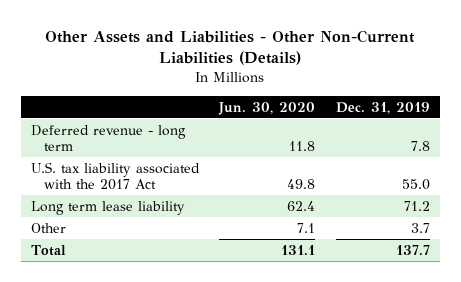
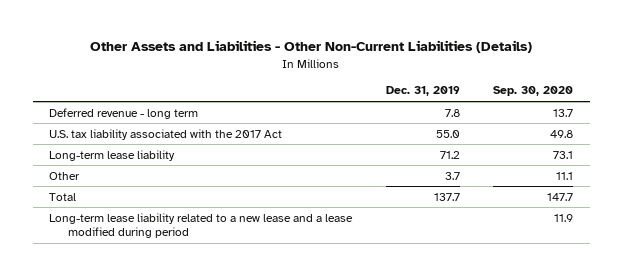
- | Jun. 30, 2020 | Dec. 31, 2019
+ | Dec. 31, 2019 | Sep. 30, 2020
- Long term lease liability | 62.4 | 71.2
+ Long-term lease liability | 71.2 | 73.1
+ Long-term lease liability related to a new lease and a lease modified during period | | 11.9

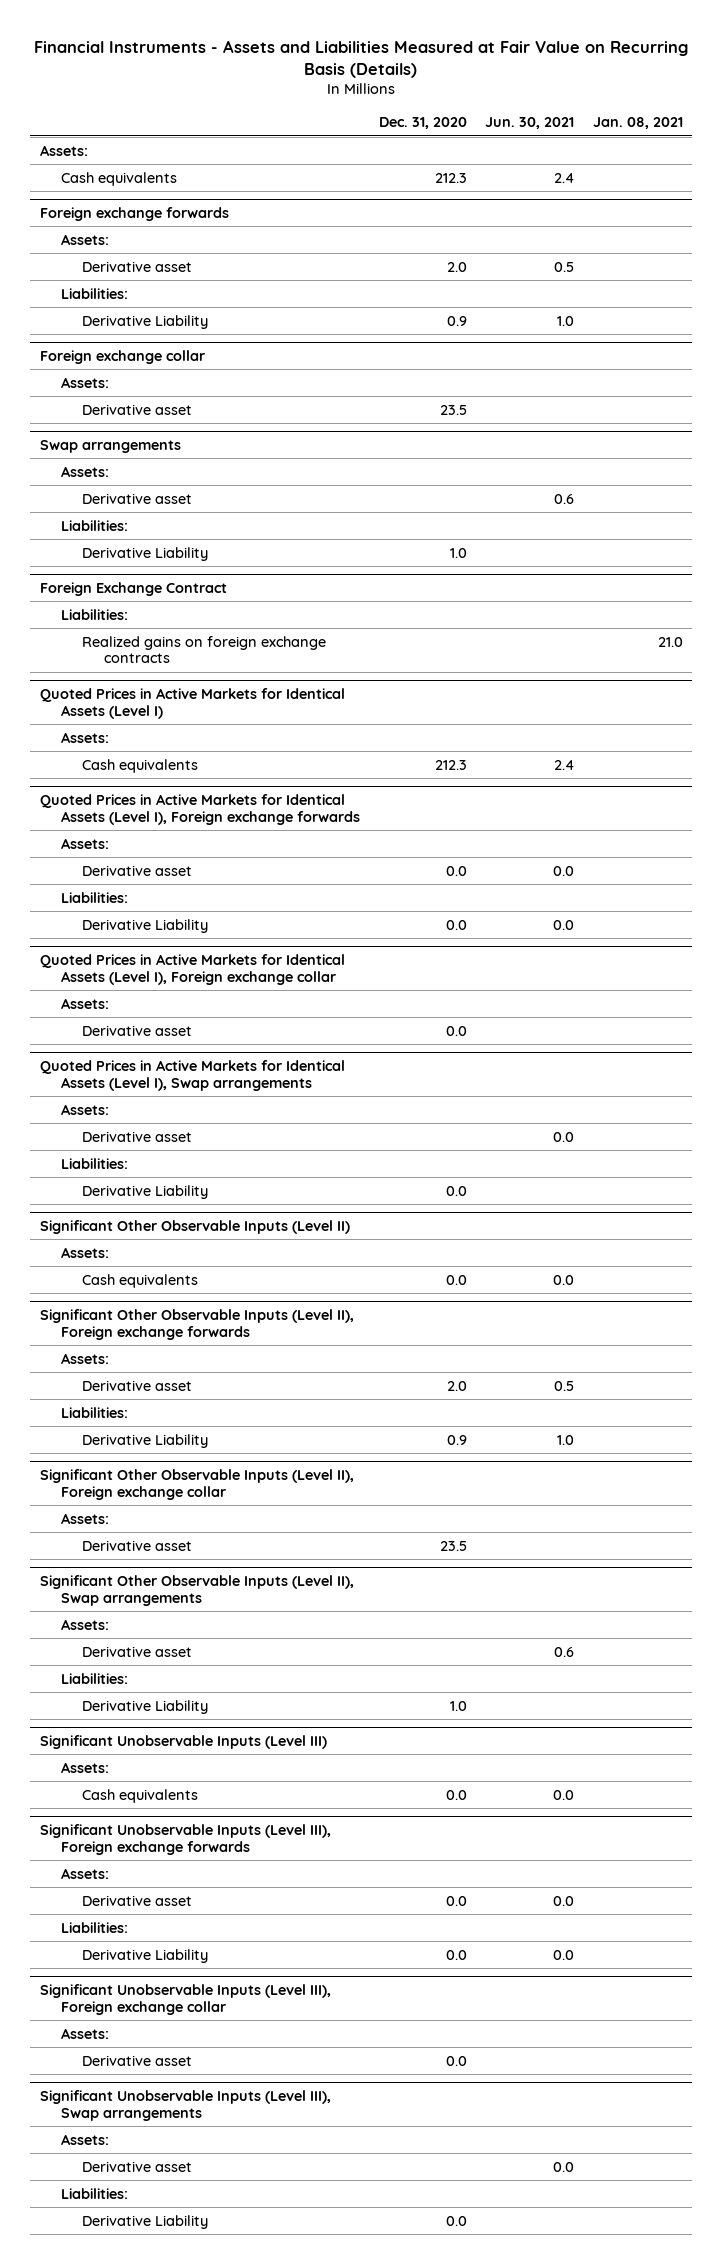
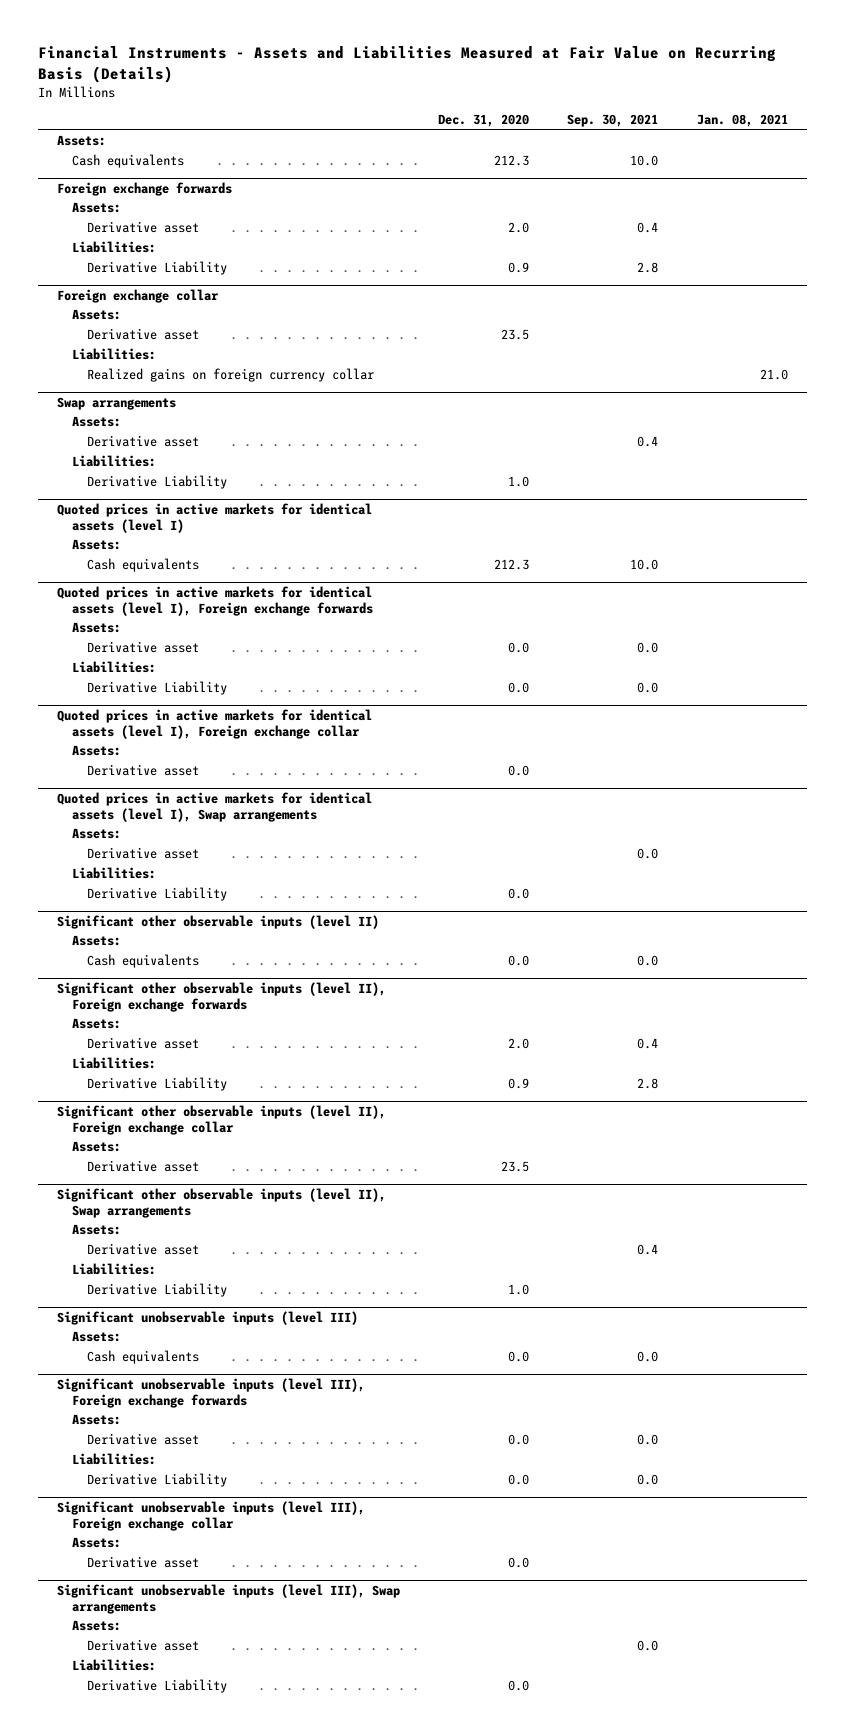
- | Dec. 31, 2020 | Jun. 30, 2021 | Jan. 08, 2021
+ | Dec. 31, 2020 | Sep. 30, 2021 | Jan. 08, 2021
@ Foreign exchange collar
+ Liabilities:
+ Realized gains on foreign currency collar | | | 21.0
- Foreign Exchange Contract
- Liabilities:
- Realized gains on foreign exchange contracts | | | 21.0
- Quoted Prices in Active Markets for Identical Assets (Level I)
+ Quoted prices in active markets for identical assets (level I)
- Quoted Prices in Active Markets for Identical Assets (Level I), Foreign exchange forwards
+ Quoted prices in active markets for identical assets (level I), Foreign exchange forwards
- Quoted Prices in Active Markets for Identical Assets (Level I), Foreign exchange collar
+ Quoted prices in active markets for identical assets (level I), Foreign exchange collar
- Quoted Prices in Active Markets for Identical Assets (Level I), Swap arrangements
+ Quoted prices in active markets for identical assets (level I), Swap arrangements
- Significant Other Observable Inputs (Level II)
+ Significant other observable inputs (level II)
- Significant Other Observable Inputs (Level II), Foreign exchange forwards
+ Significant other observable inputs (level II), Foreign exchange forwards
- Significant Other Observable Inputs (Level II), Foreign exchange collar
+ Significant other observable inputs (level II), Foreign exchange collar
- Significant Other Observable Inputs (Level II), Swap arrangements
+ Significant other observable inputs (level II), Swap arrangements
- Significant Unobservable Inputs (Level III)
+ Significant unobservable inputs (level III)
- Significant Unobservable Inputs (Level III), Foreign exchange forwards
+ Significant unobservable inputs (level III), Foreign exchange forwards
- Significant Unobservable Inputs (Level III), Foreign exchange collar
+ Significant unobservable inputs (level III), Foreign exchange collar
- Significant Unobservable Inputs (Level III), Swap arrangements
+ Significant unobservable inputs (level III), Swap arrangements

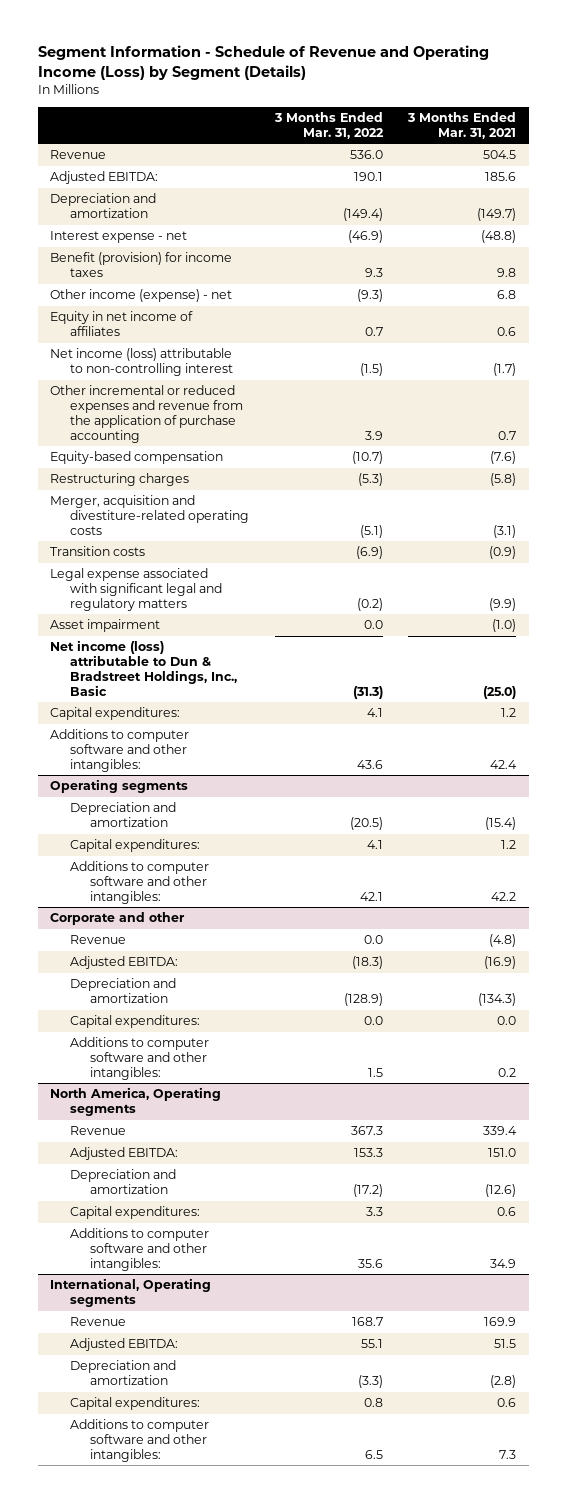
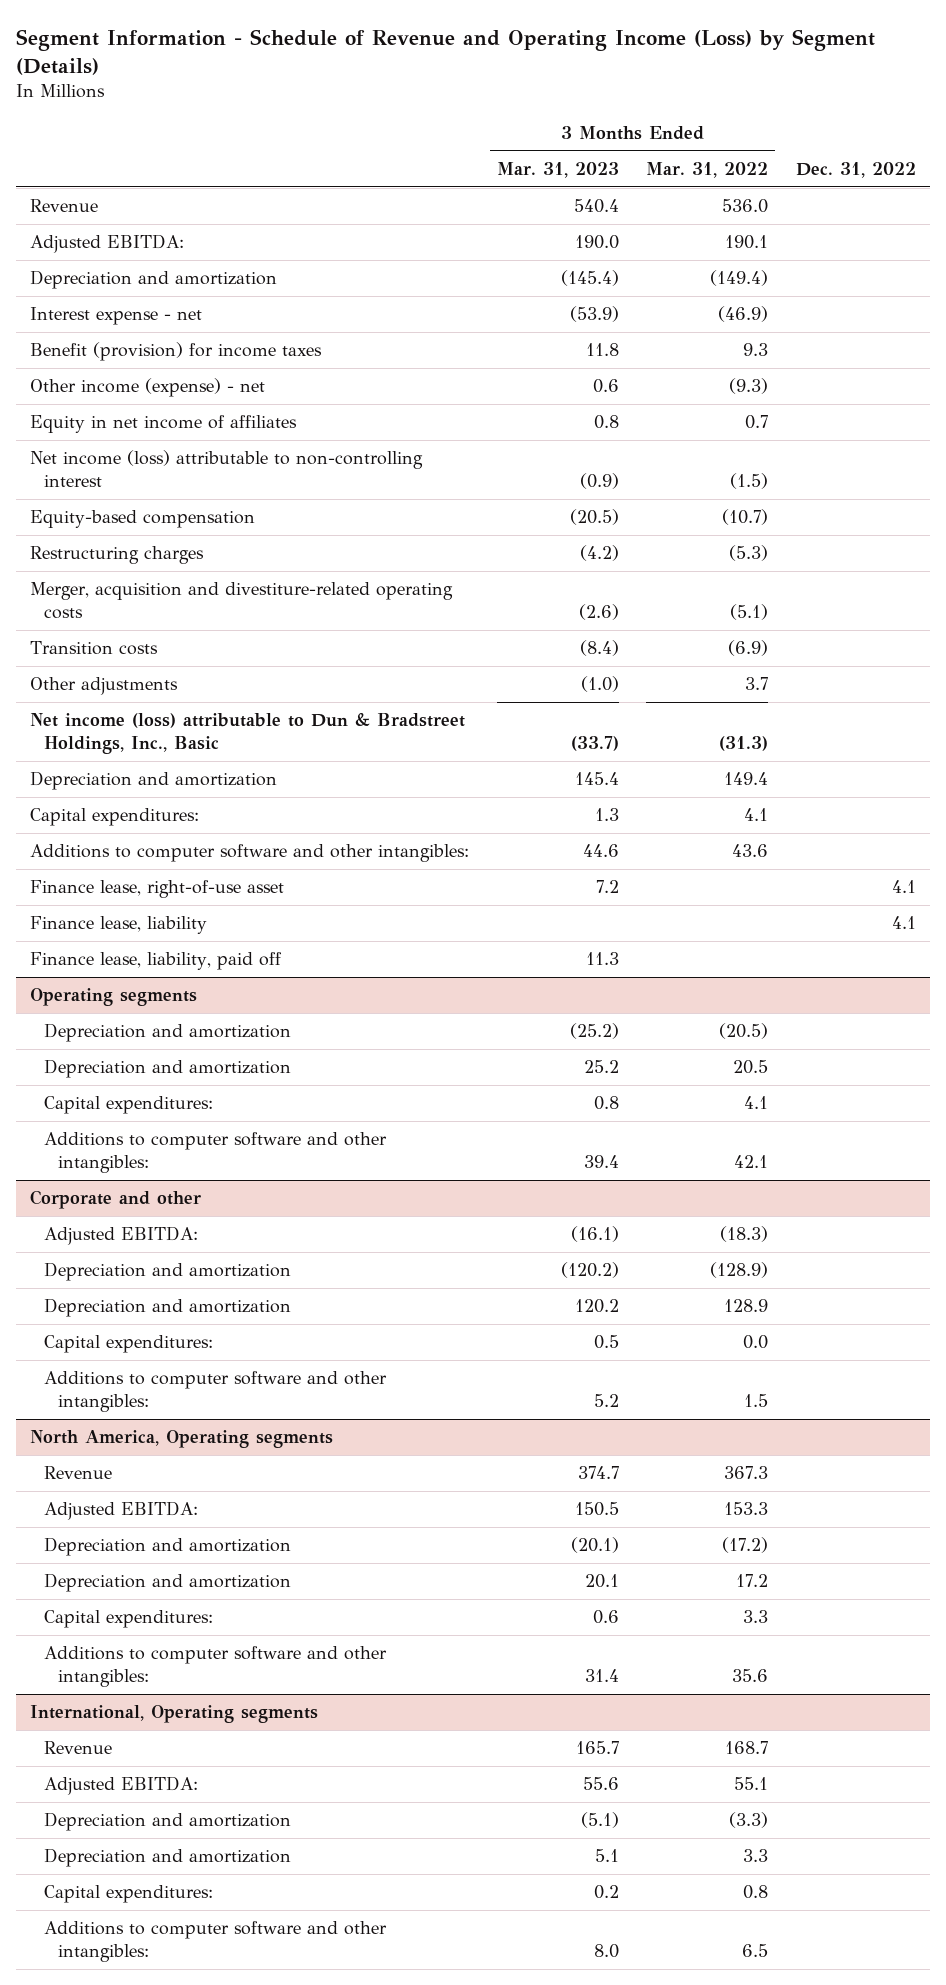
- | 3 Months Ended Mar. 31, 2022 | 3 Months Ended Mar. 31, 2021
+ | 3 Months Ended Mar. 31, 2023 | 3 Months Ended Mar. 31, 2022 | Dec. 31, 2022
- Other incremental or reduced expenses and revenue from the application of purchase accounting | 3.9 | 0.7
- Legal expense associated with significant legal and regulatory matters | (0.2) | (9.9)
- Asset impairment | 0.0 | (1.0)
+ Other adjustments | (1.0) | 3.7 |
+ Depreciation and amortization | 145.4 | 149.4 |
+ Finance lease, right-of-use asset | 7.2 | | 4.1
+ Finance lease, liability | | | 4.1
+ Finance lease, liability, paid off | 11.3 | |
@ Operating segments
+ Depreciation and amortization | 25.2 | 20.5 |
@ Corporate and other
- Revenue | 0.0 | (4.8)
+ Depreciation and amortization | 120.2 | 128.9 |
@ North America, Operating segments
+ Depreciation and amortization | 20.1 | 17.2 |
@ International, Operating segments
+ Depreciation and amortization | 5.1 | 3.3 |

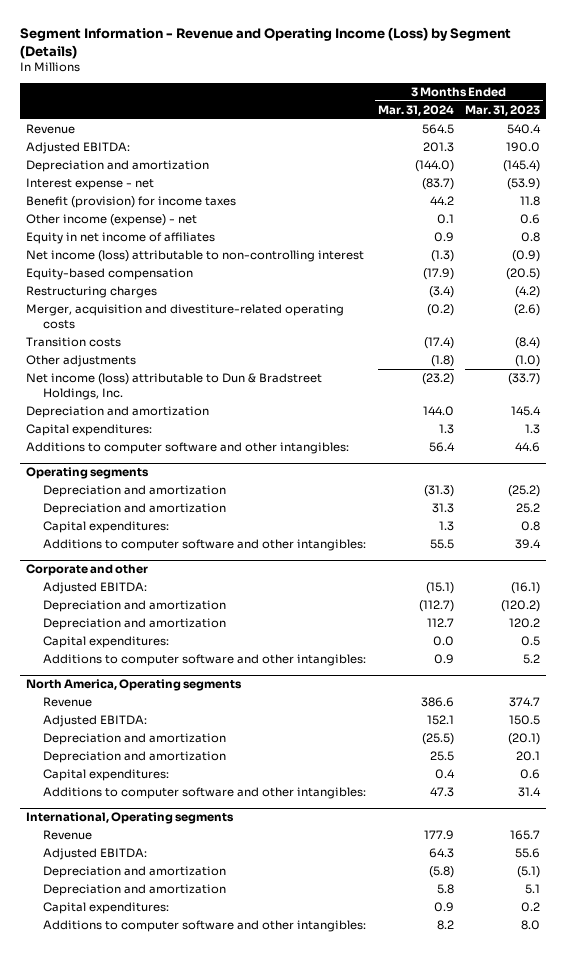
- Segment Information - Schedule of Revenue and Operating Income (Loss) by Segment (Details)
+ Segment Information - Revenue and Operating Income (Loss) by Segment (Details)
- | 3 Months Ended Mar. 31, 2023 | 3 Months Ended Mar. 31, 2022 | Dec. 31, 2022
+ | 3 Months Ended Mar. 31, 2024 | 3 Months Ended Mar. 31, 2023
- Net income (loss) attributable to Dun & Bradstreet Holdings, Inc., Basic | (33.7) | (31.3) |
+ Net income (loss) attributable to Dun & Bradstreet Holdings, Inc. | (23.2) | (33.7)
- Finance lease, right-of-use asset | 7.2 | | 4.1
- Finance lease, liability | | | 4.1
- Finance lease, liability, paid off | 11.3 | |

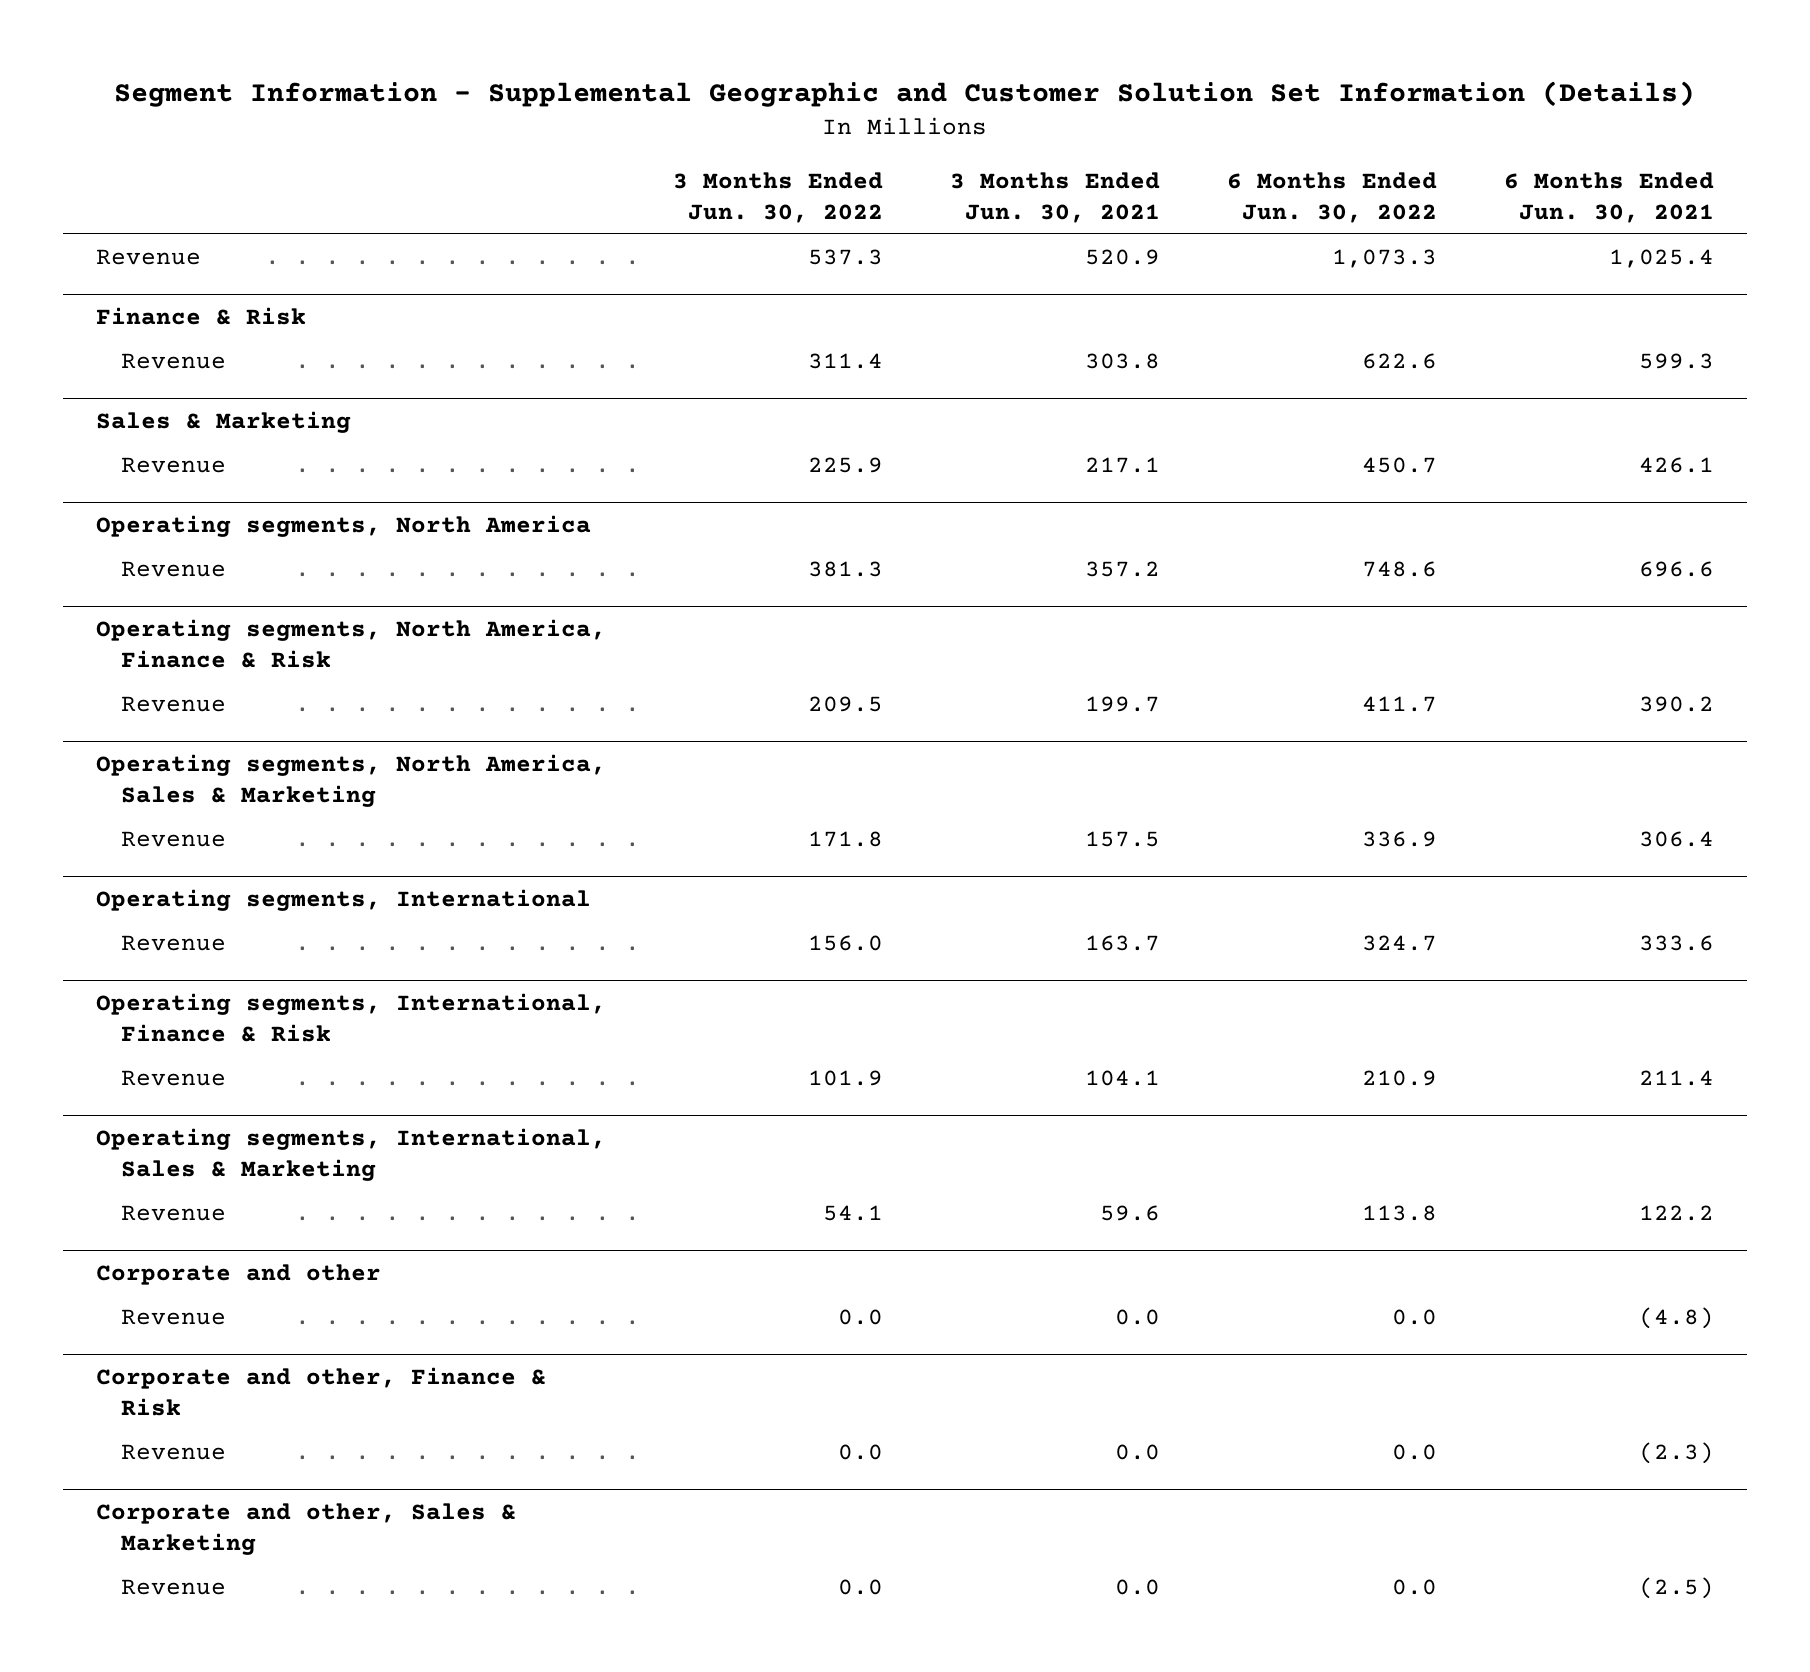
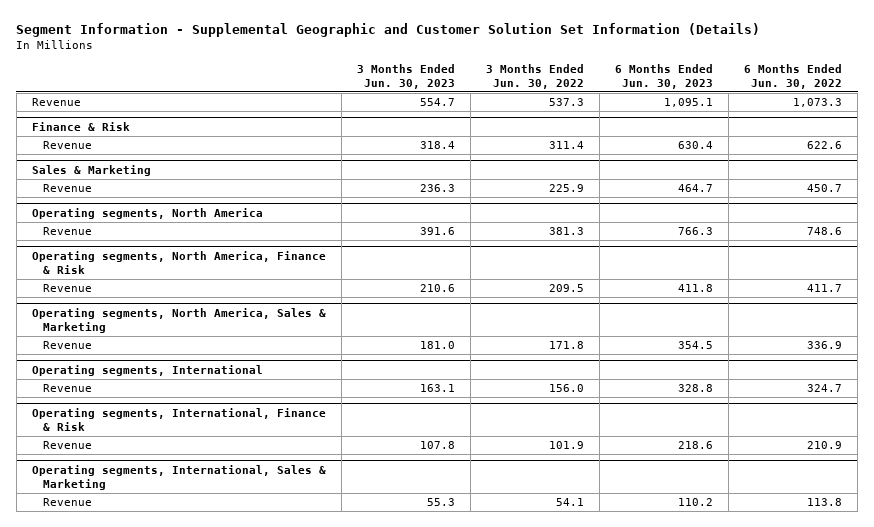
- | 3 Months Ended Jun. 30, 2022 | 3 Months Ended Jun. 30, 2021 | 6 Months Ended Jun. 30, 2022 | 6 Months Ended Jun. 30, 2021
+ | 3 Months Ended Jun. 30, 2023 | 3 Months Ended Jun. 30, 2022 | 6 Months Ended Jun. 30, 2023 | 6 Months Ended Jun. 30, 2022
- Corporate and other
- Revenue | 0.0 | 0.0 | 0.0 | (4.8)
- Corporate and other, Finance & Risk
- Revenue | 0.0 | 0.0 | 0.0 | (2.3)
- Corporate and other, Sales & Marketing
- Revenue | 0.0 | 0.0 | 0.0 | (2.5)

